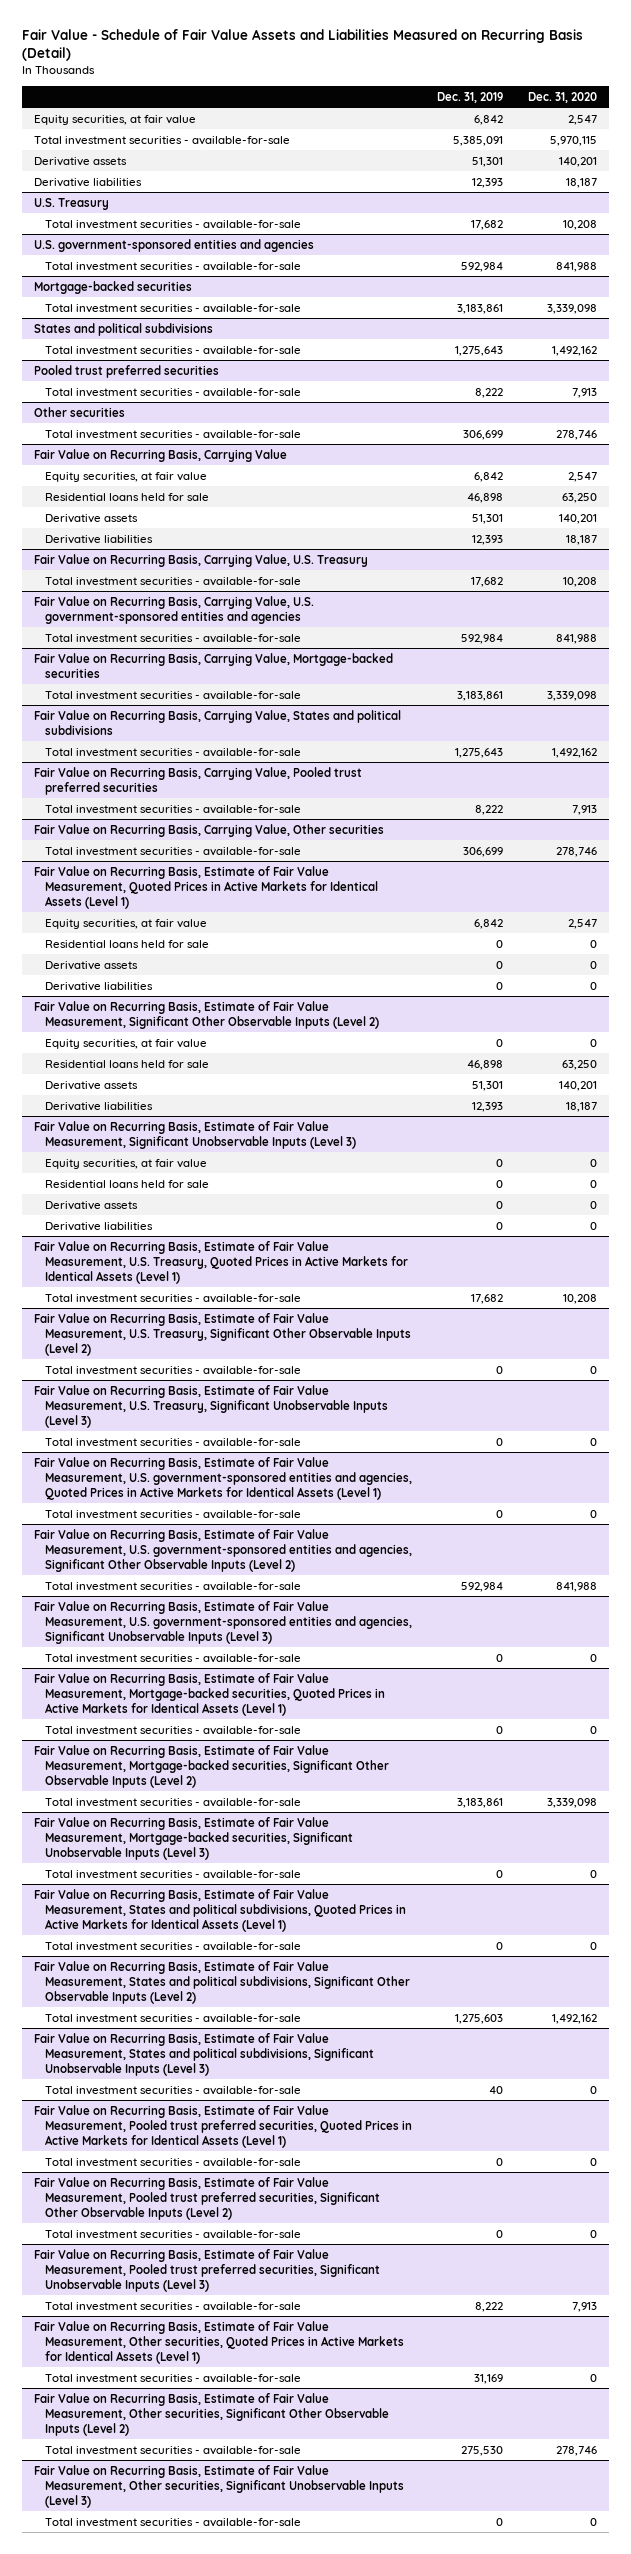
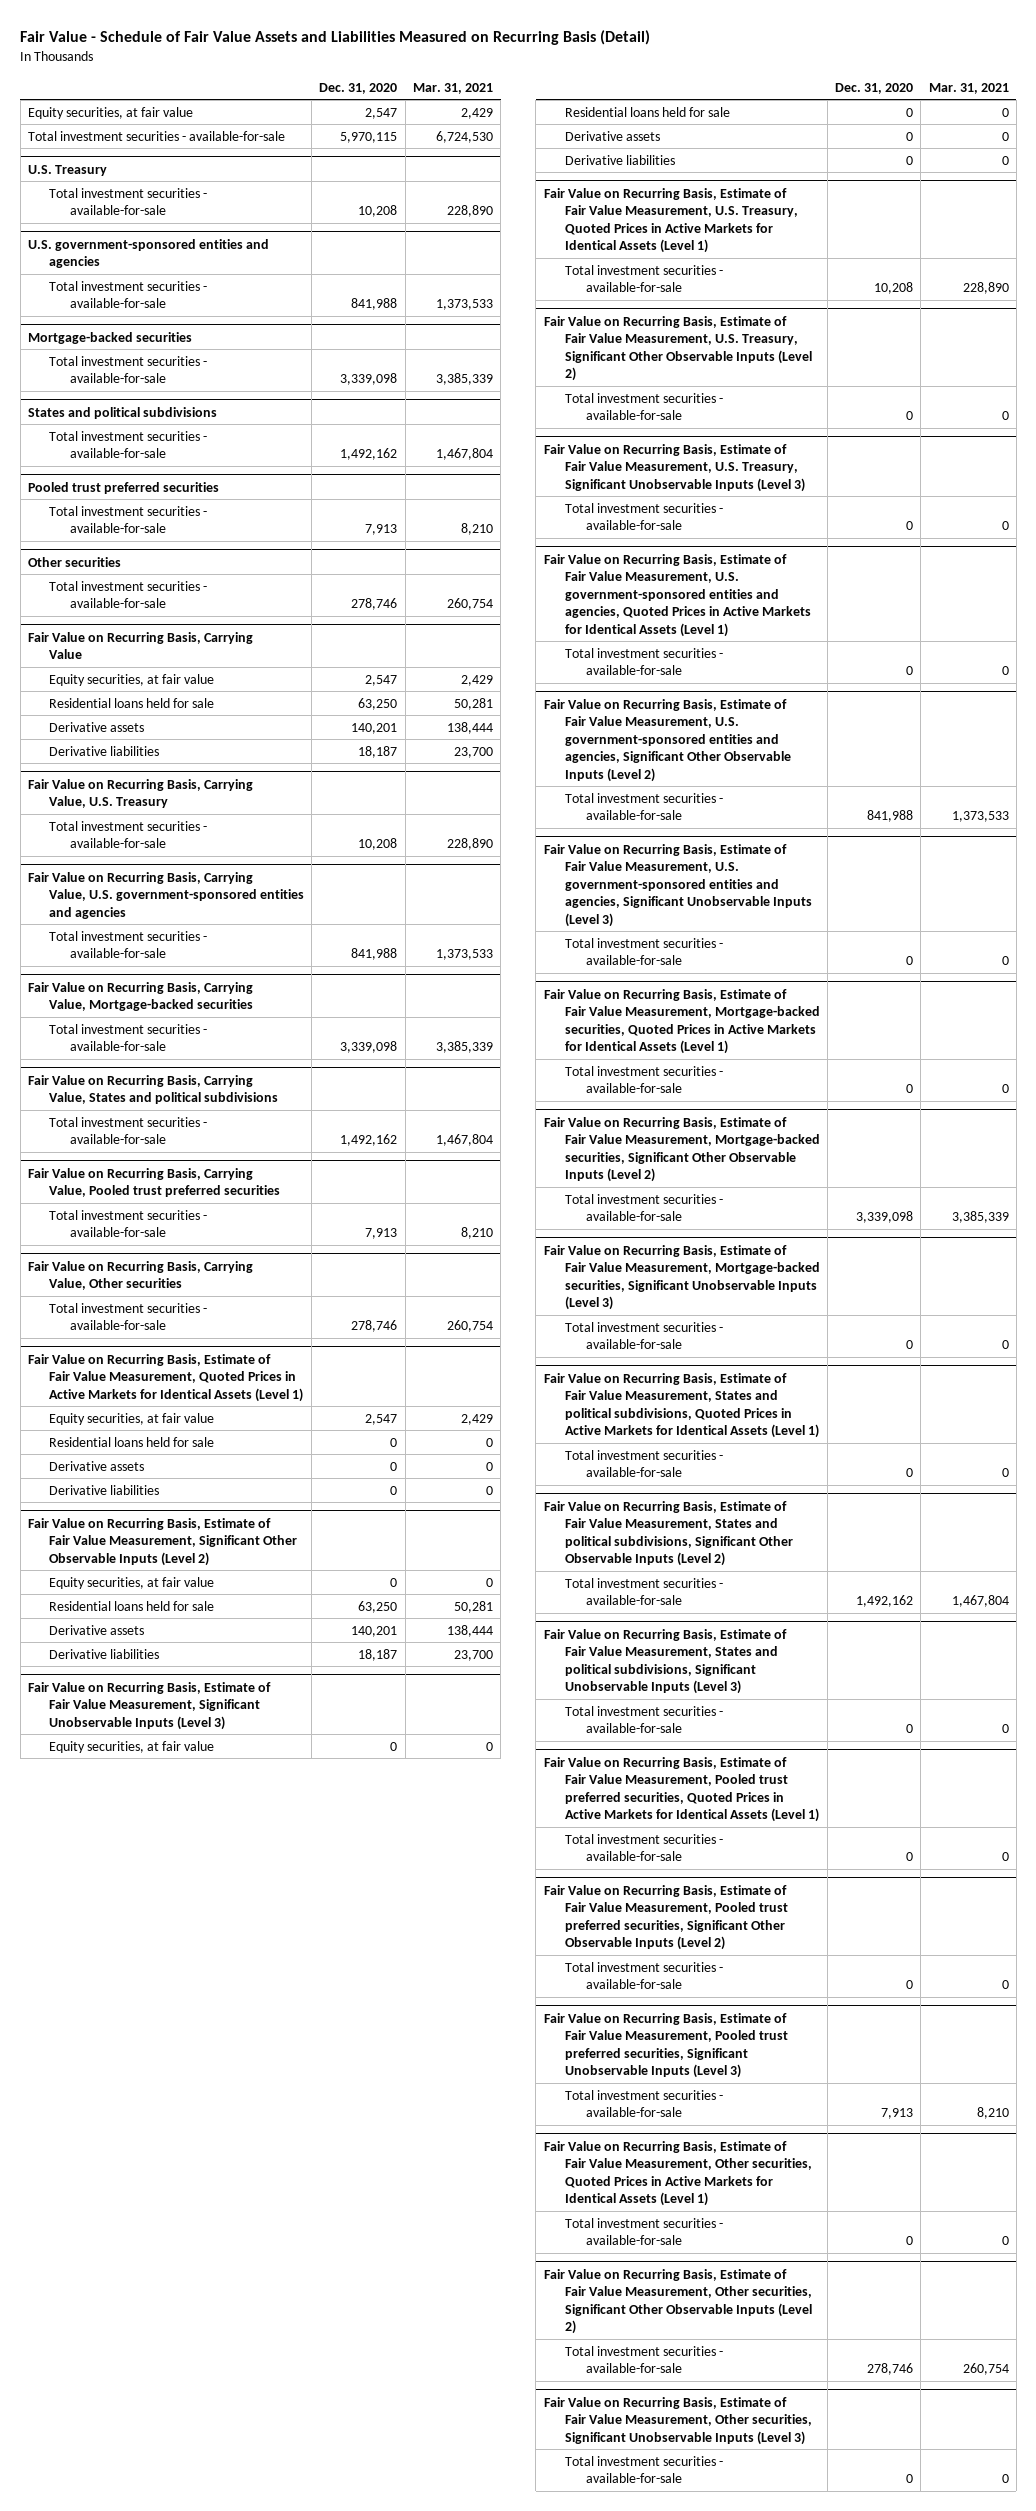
- | Dec. 31, 2019 | Dec. 31, 2020
+ | Dec. 31, 2020 | Mar. 31, 2021
- Derivative assets | 51,301 | 140,201
- Derivative liabilities | 12,393 | 18,187

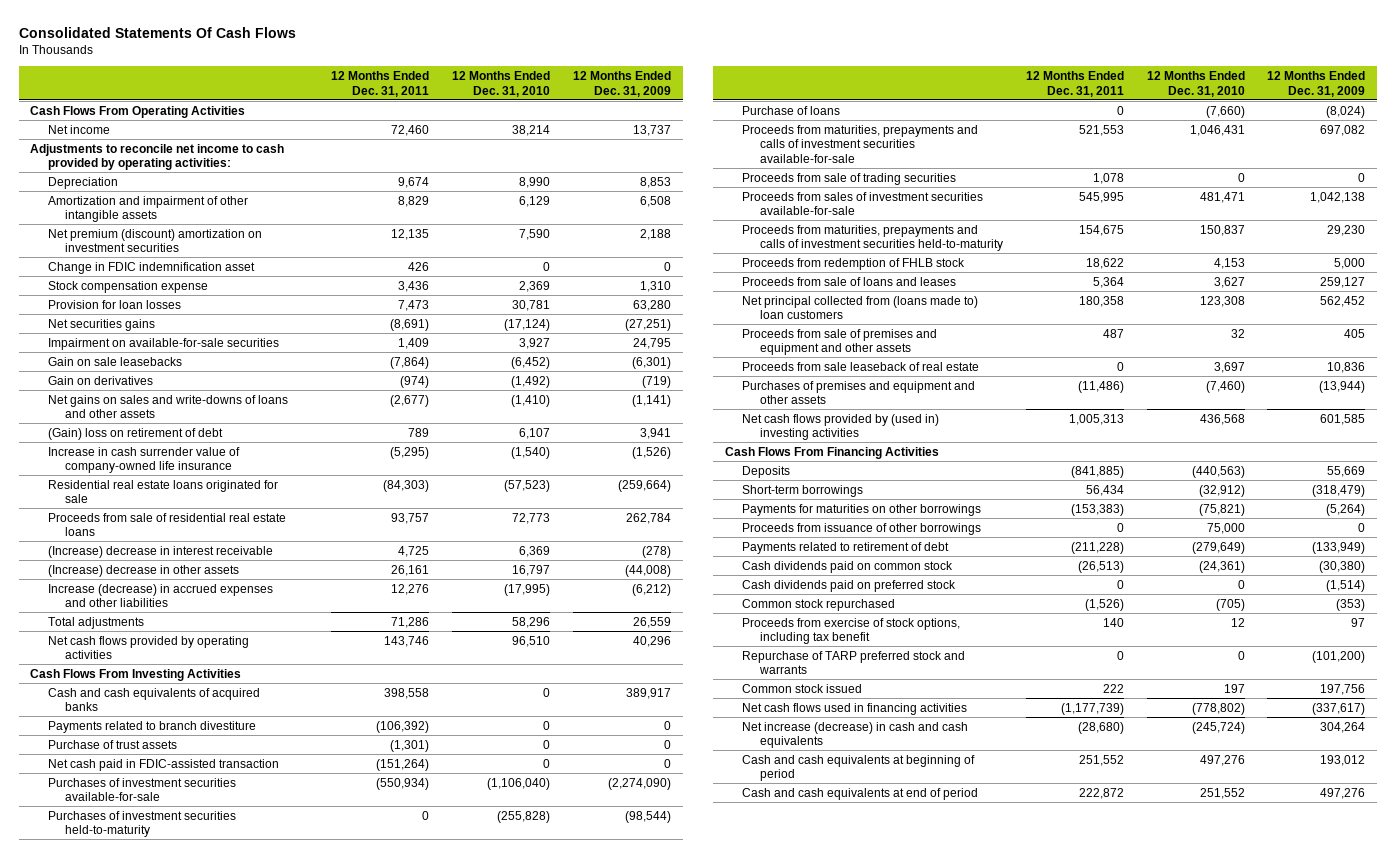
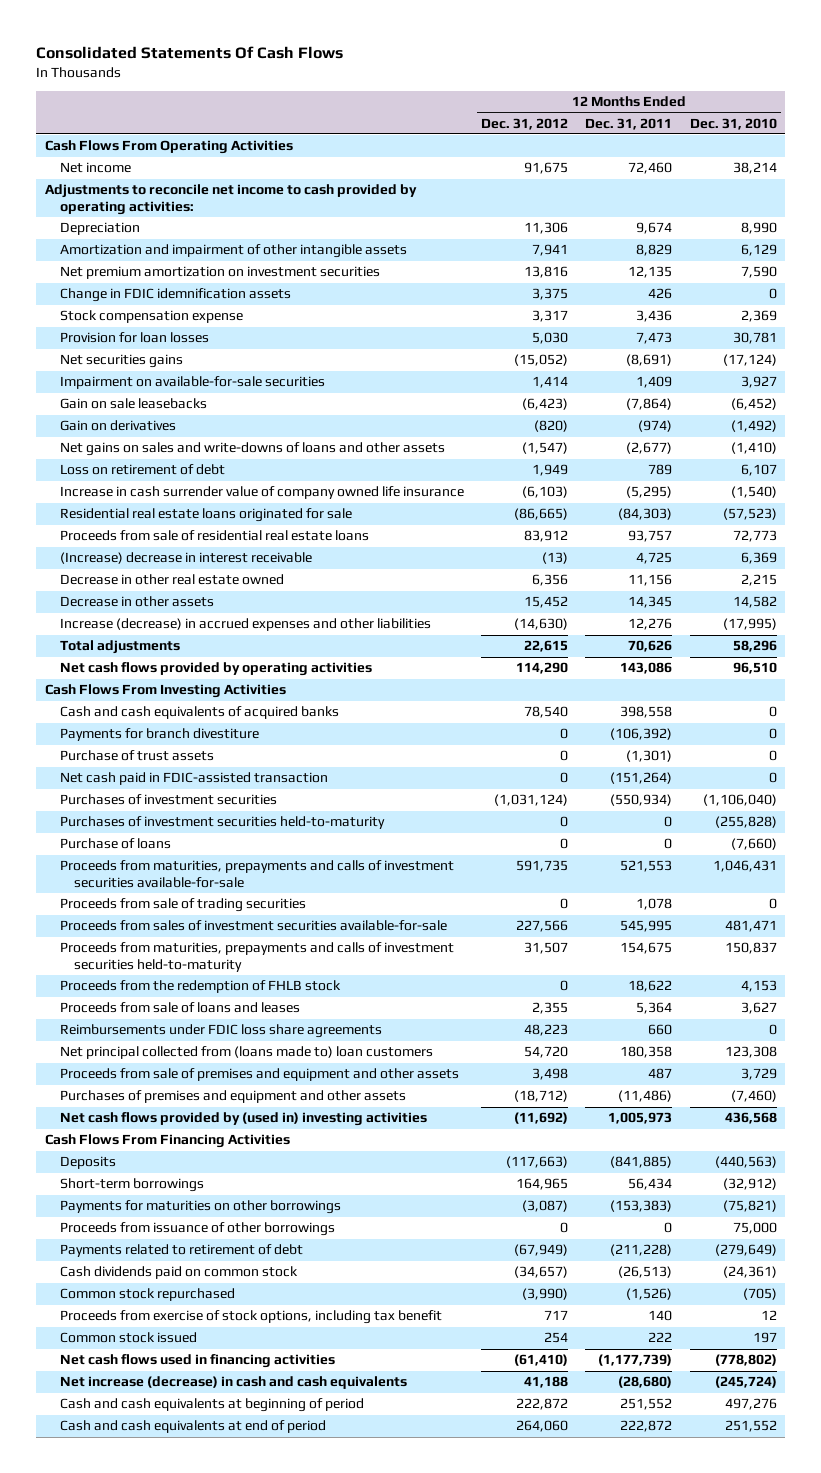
- | 12 Months Ended Dec. 31, 2011 | 12 Months Ended Dec. 31, 2010 | 12 Months Ended Dec. 31, 2009
+ | 12 Months Ended Dec. 31, 2012 | 12 Months Ended Dec. 31, 2011 | 12 Months Ended Dec. 31, 2010
- Net premium (discount) amortization on investment securities | 12,135 | 7,590 | 2,188
- Change in FDIC indemnification asset | 426 | 0 | 0
+ Net premium amortization on investment securities | 13,816 | 12,135 | 7,590
+ Change in FDIC idemnification assets | 3,375 | 426 | 0
- (Gain) loss on retirement of debt | 789 | 6,107 | 3,941
- Increase in cash surrender value of company-owned life insurance | (5,295) | (1,540) | (1,526)
+ Loss on retirement of debt | 1,949 | 789 | 6,107
+ Increase in cash surrender value of company owned life insurance | (6,103) | (5,295) | (1,540)
- (Increase) decrease in other assets | 26,161 | 16,797 | (44,008)
+ Decrease in other real estate owned | 6,356 | 11,156 | 2,215
+ Decrease in other assets | 15,452 | 14,345 | 14,582
- Total adjustments | 71,286 | 58,296 | 26,559
- Net cash flows provided by operating activities | 143,746 | 96,510 | 40,296
+ Total adjustments | 22,615 | 70,626 | 58,296
+ Net cash flows provided by operating activities | 114,290 | 143,086 | 96,510
- Payments related to branch divestiture | (106,392) | 0 | 0
+ Payments for branch divestiture | 0 | (106,392) | 0
- Purchases of investment securities available-for-sale | (550,934) | (1,106,040) | (2,274,090)
+ Purchases of investment securities | (1,031,124) | (550,934) | (1,106,040)
- Proceeds from redemption of FHLB stock | 18,622 | 4,153 | 5,000
+ Proceeds from the redemption of FHLB stock | 0 | 18,622 | 4,153
+ Reimbursements under FDIC loss share agreements | 48,223 | 660 | 0
- Proceeds from sale of premises and equipment and other assets | 487 | 32 | 405
- Proceeds from sale leaseback of real estate | 0 | 3,697 | 10,836
+ Proceeds from sale of premises and equipment and other assets | 3,498 | 487 | 3,729
- Net cash flows provided by (used in) investing activities | 1,005,313 | 436,568 | 601,585
+ Net cash flows provided by (used in) investing activities | (11,692) | 1,005,973 | 436,568
- Cash dividends paid on preferred stock | 0 | 0 | (1,514)
- Repurchase of TARP preferred stock and warrants | 0 | 0 | (101,200)

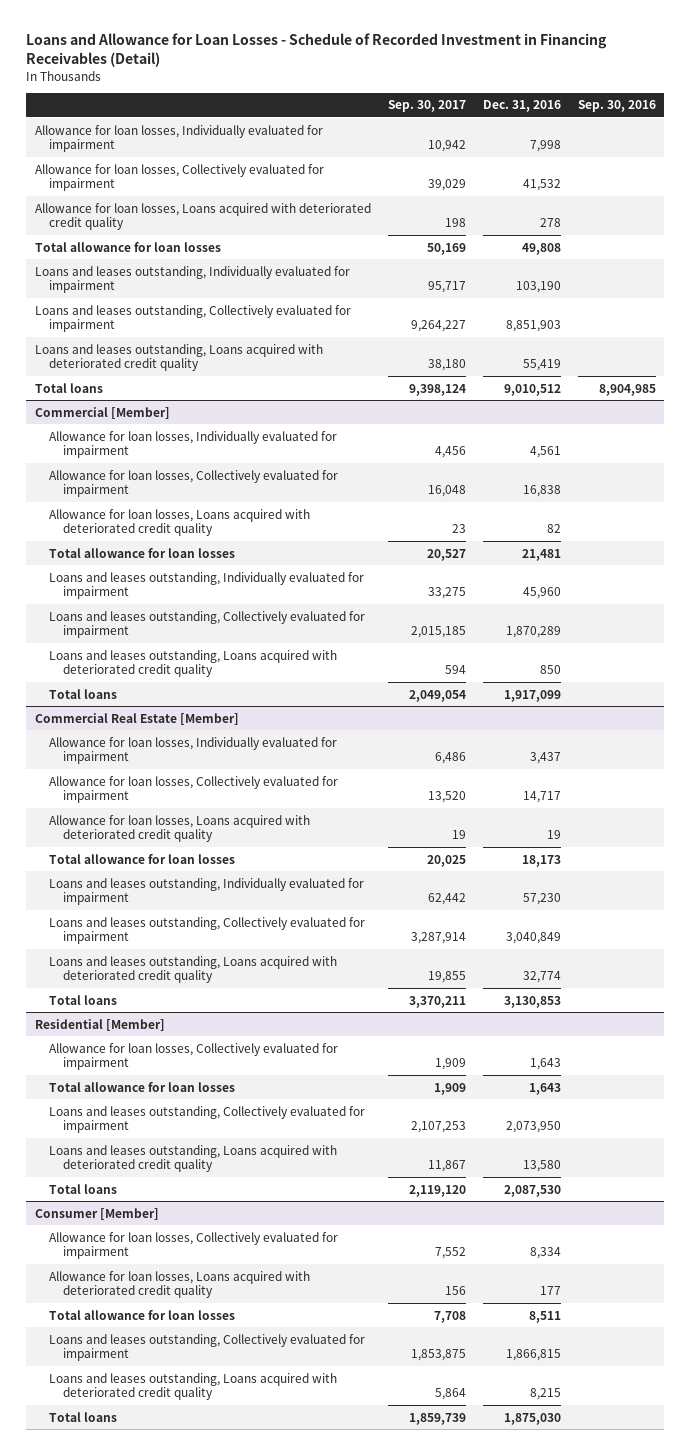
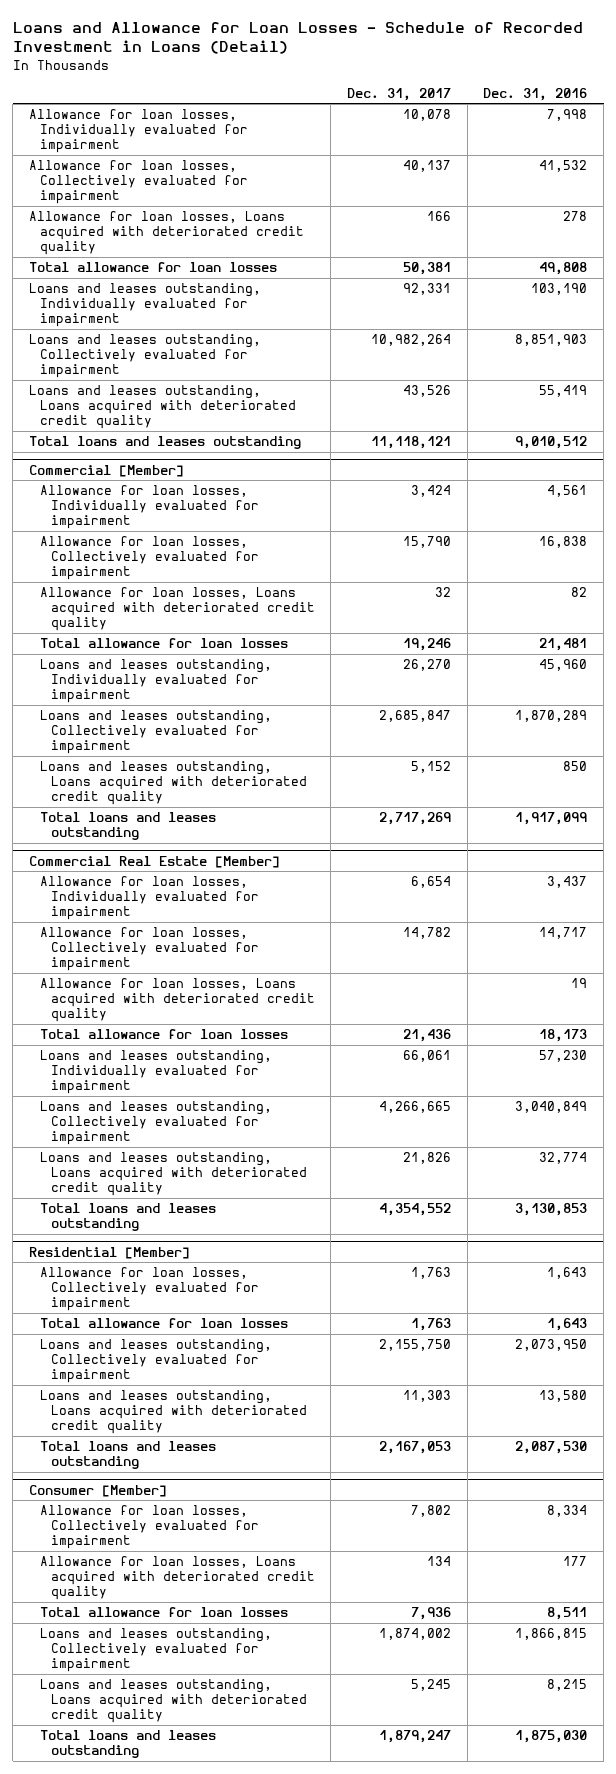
- Loans and Allowance for Loan Losses - Schedule of Recorded Investment in Financing Receivables (Detail)
+ Loans and Allowance for Loan Losses - Schedule of Recorded Investment in Loans (Detail)
- | Sep. 30, 2017 | Dec. 31, 2016 | Sep. 30, 2016
+ | Dec. 31, 2017 | Dec. 31, 2016
- Total loans | 9,398,124 | 9,010,512 | 8,904,985
+ Total loans and leases outstanding | 11,118,121 | 9,010,512
@ Commercial [Member]
- Total loans | 2,049,054 | 1,917,099 |
+ Total loans and leases outstanding | 2,717,269 | 1,917,099
@ Commercial Real Estate [Member]
- Total loans | 3,370,211 | 3,130,853 |
+ Total loans and leases outstanding | 4,354,552 | 3,130,853
@ Residential [Member]
- Total loans | 2,119,120 | 2,087,530 |
+ Total loans and leases outstanding | 2,167,053 | 2,087,530
@ Consumer [Member]
- Total loans | 1,859,739 | 1,875,030 |
+ Total loans and leases outstanding | 1,879,247 | 1,875,030

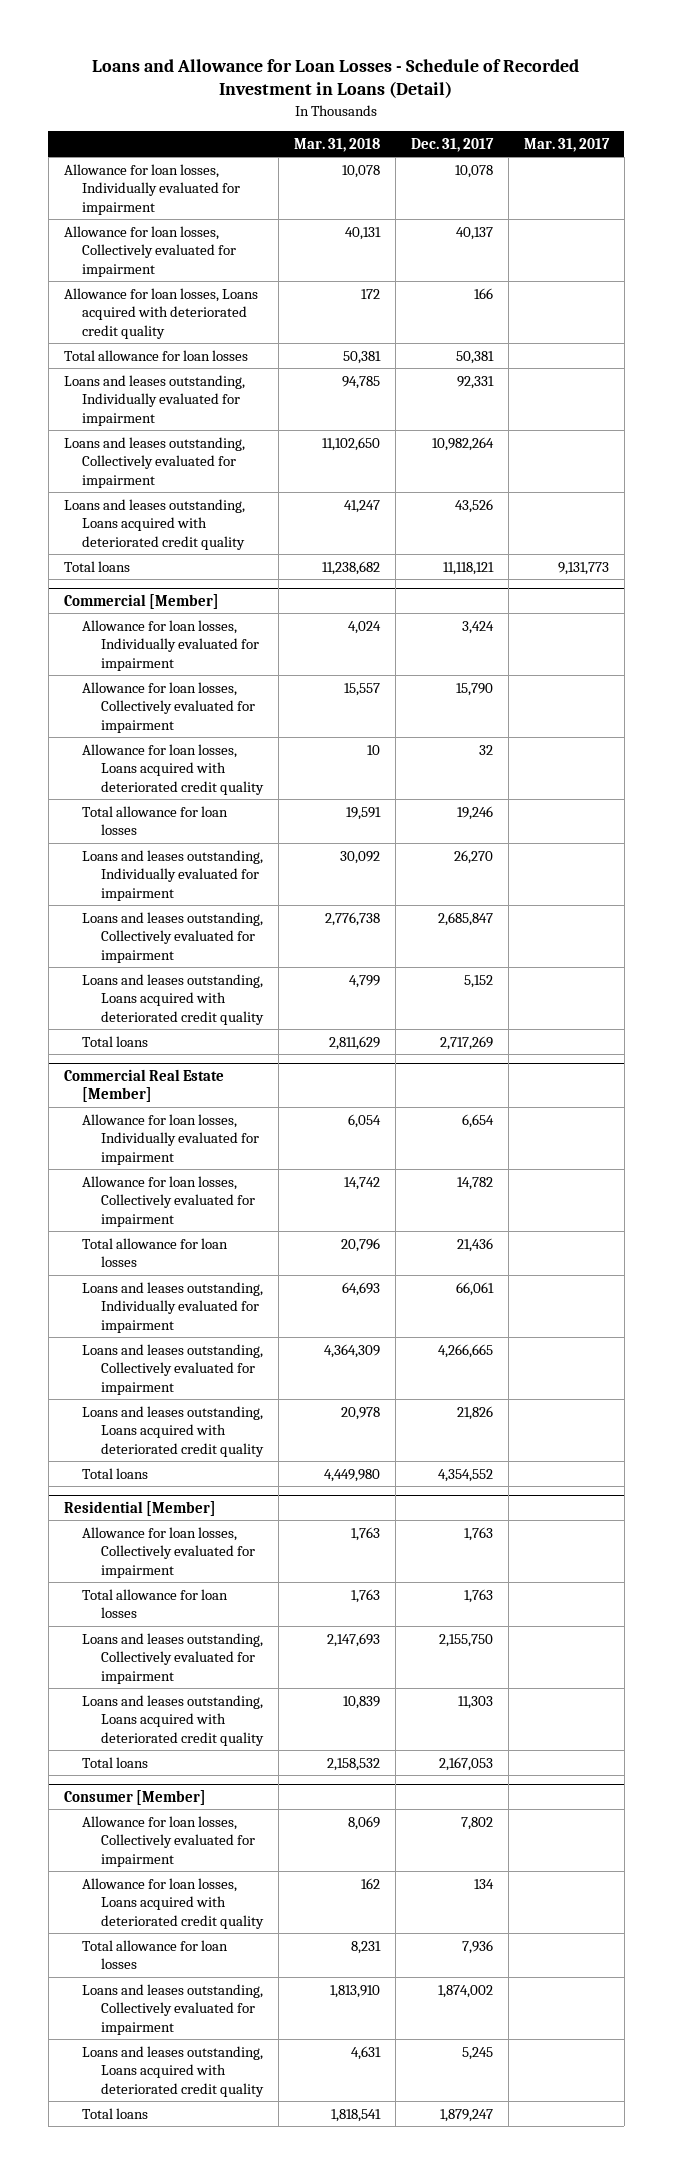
- | Dec. 31, 2017 | Dec. 31, 2016
+ | Mar. 31, 2018 | Dec. 31, 2017 | Mar. 31, 2017
- Total loans and leases outstanding | 11,118,121 | 9,010,512
+ Total loans | 11,238,682 | 11,118,121 | 9,131,773
@ Commercial [Member]
- Total loans and leases outstanding | 2,717,269 | 1,917,099
+ Total loans | 2,811,629 | 2,717,269 |
@ Commercial Real Estate [Member]
- Allowance for loan losses, Loans acquired with deteriorated credit quality | | 19
- Total loans and leases outstanding | 4,354,552 | 3,130,853
+ Total loans | 4,449,980 | 4,354,552 |
@ Residential [Member]
- Total loans and leases outstanding | 2,167,053 | 2,087,530
+ Total loans | 2,158,532 | 2,167,053 |
@ Consumer [Member]
- Total loans and leases outstanding | 1,879,247 | 1,875,030
+ Total loans | 1,818,541 | 1,879,247 |

